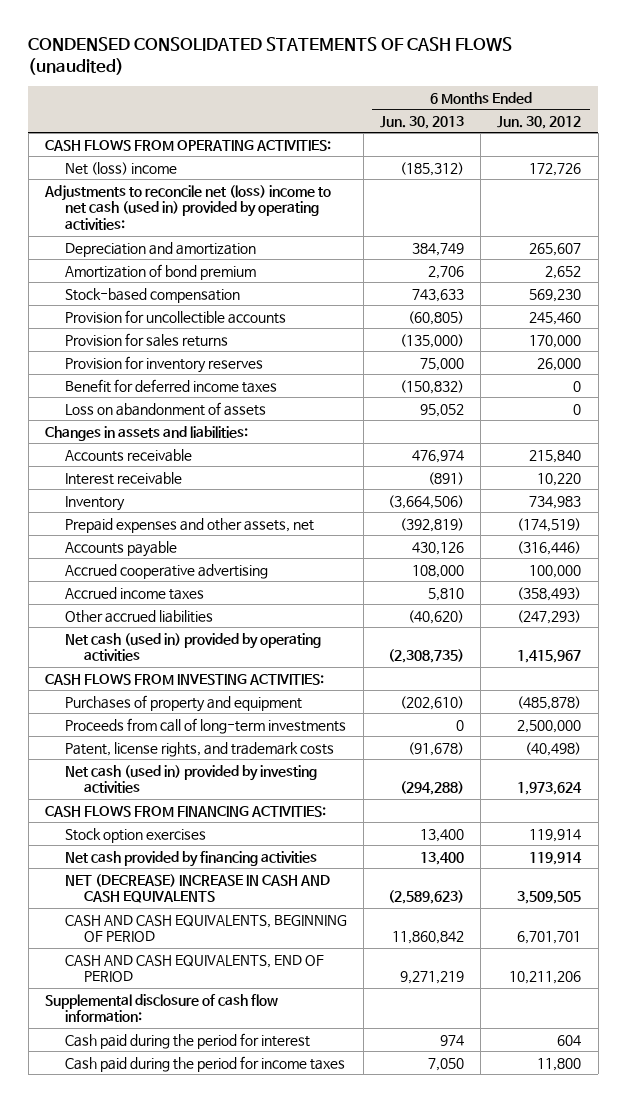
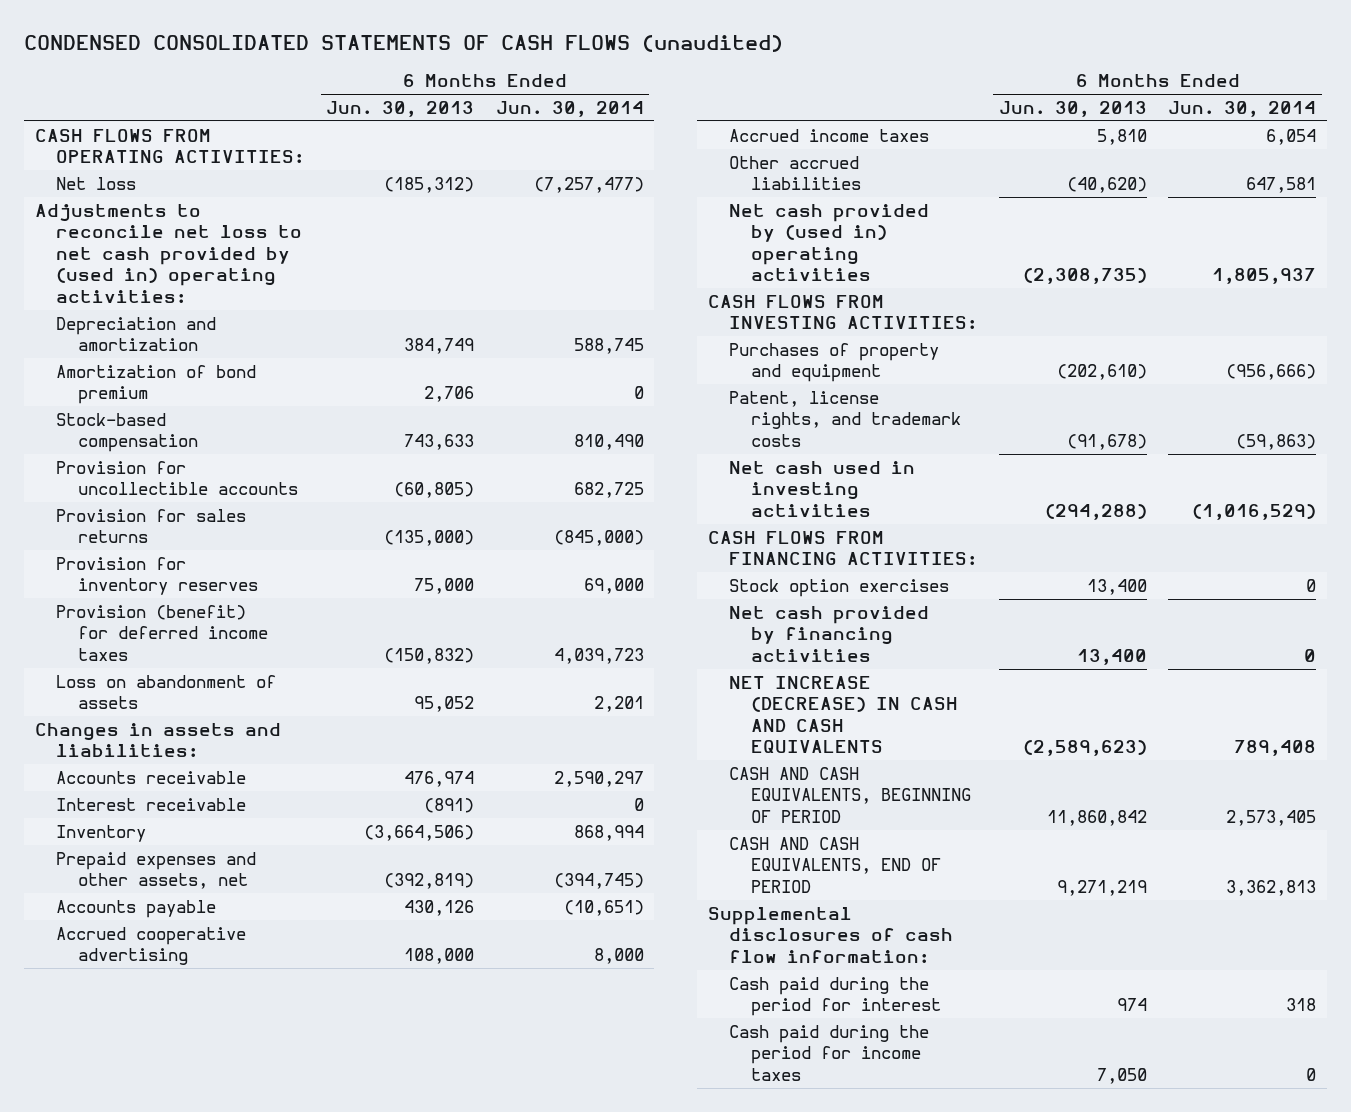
- | 6 Months Ended Jun. 30, 2013 | 6 Months Ended Jun. 30, 2012
+ | 6 Months Ended Jun. 30, 2013 | 6 Months Ended Jun. 30, 2014
- Net (loss) income | (185,312) | 172,726
- Adjustments to reconcile net (loss) income to net cash (used in) provided by operating activities:
+ Net loss | (185,312) | (7,257,477)
+ Adjustments to reconcile net loss to net cash provided by (used in) operating activities:
- Benefit for deferred income taxes | (150,832) | 0
+ Provision (benefit) for deferred income taxes | (150,832) | 4,039,723
- Net cash (used in) provided by operating activities | (2,308,735) | 1,415,967
+ Net cash provided by (used in) operating activities | (2,308,735) | 1,805,937
- Proceeds from call of long-term investments | 0 | 2,500,000
- Net cash (used in) provided by investing activities | (294,288) | 1,973,624
+ Net cash used in investing activities | (294,288) | (1,016,529)
- NET (DECREASE) INCREASE IN CASH AND CASH EQUIVALENTS | (2,589,623) | 3,509,505
+ NET INCREASE (DECREASE) IN CASH AND CASH EQUIVALENTS | (2,589,623) | 789,408
- Supplemental disclosure of cash flow information:
+ Supplemental disclosures of cash flow information:

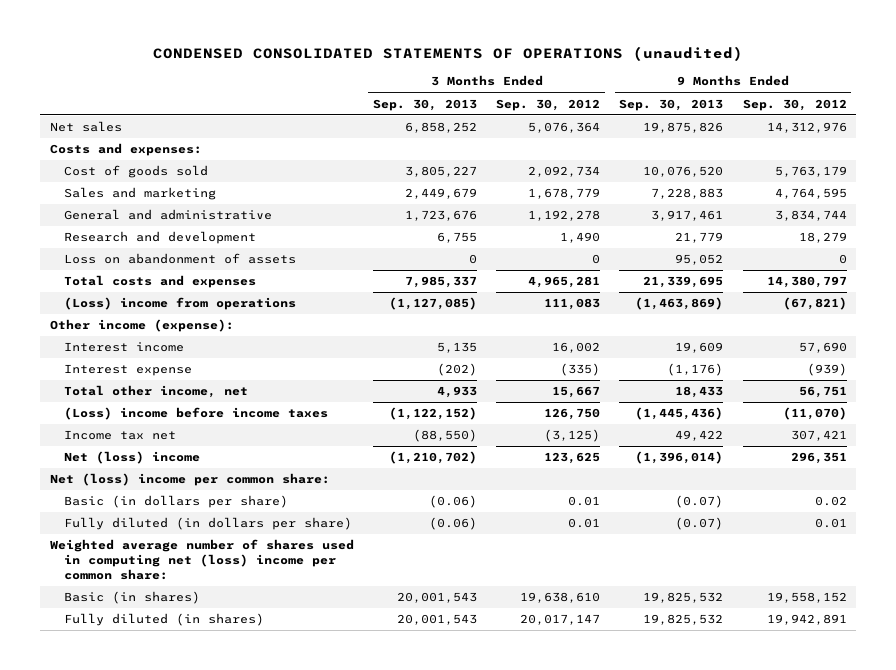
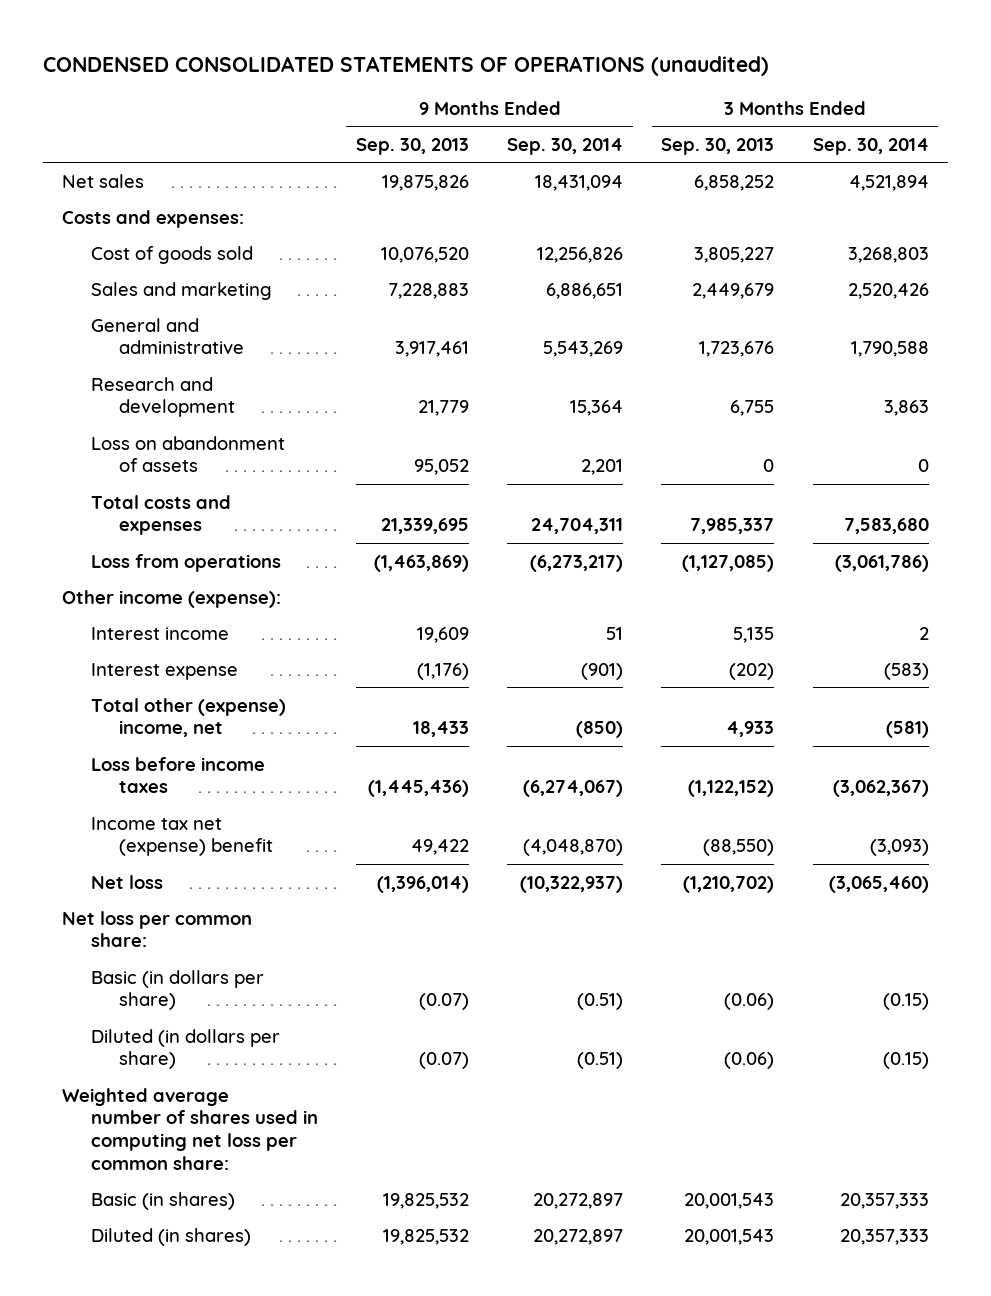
- | 3 Months Ended Sep. 30, 2013 | 3 Months Ended Sep. 30, 2012 | 9 Months Ended Sep. 30, 2013 | 9 Months Ended Sep. 30, 2012
+ | 9 Months Ended Sep. 30, 2013 | 9 Months Ended Sep. 30, 2014 | 3 Months Ended Sep. 30, 2013 | 3 Months Ended Sep. 30, 2014
- (Loss) income from operations | (1,127,085) | 111,083 | (1,463,869) | (67,821)
+ Loss from operations | (1,463,869) | (6,273,217) | (1,127,085) | (3,061,786)
- Total other income, net | 4,933 | 15,667 | 18,433 | 56,751
- (Loss) income before income taxes | (1,122,152) | 126,750 | (1,445,436) | (11,070)
- Income tax net | (88,550) | (3,125) | 49,422 | 307,421
- Net (loss) income | (1,210,702) | 123,625 | (1,396,014) | 296,351
- Net (loss) income per common share:
+ Total other (expense) income, net | 18,433 | (850) | 4,933 | (581)
+ Loss before income taxes | (1,445,436) | (6,274,067) | (1,122,152) | (3,062,367)
+ Income tax net (expense) benefit | 49,422 | (4,048,870) | (88,550) | (3,093)
+ Net loss | (1,396,014) | (10,322,937) | (1,210,702) | (3,065,460)
+ Net loss per common share:
- Fully diluted (in dollars per share) | (0.06) | 0.01 | (0.07) | 0.01
- Weighted average number of shares used in computing net (loss) income per common share:
+ Diluted (in dollars per share) | (0.07) | (0.51) | (0.06) | (0.15)
+ Weighted average number of shares used in computing net loss per common share:
- Fully diluted (in shares) | 20,001,543 | 20,017,147 | 19,825,532 | 19,942,891
+ Diluted (in shares) | 19,825,532 | 20,272,897 | 20,001,543 | 20,357,333

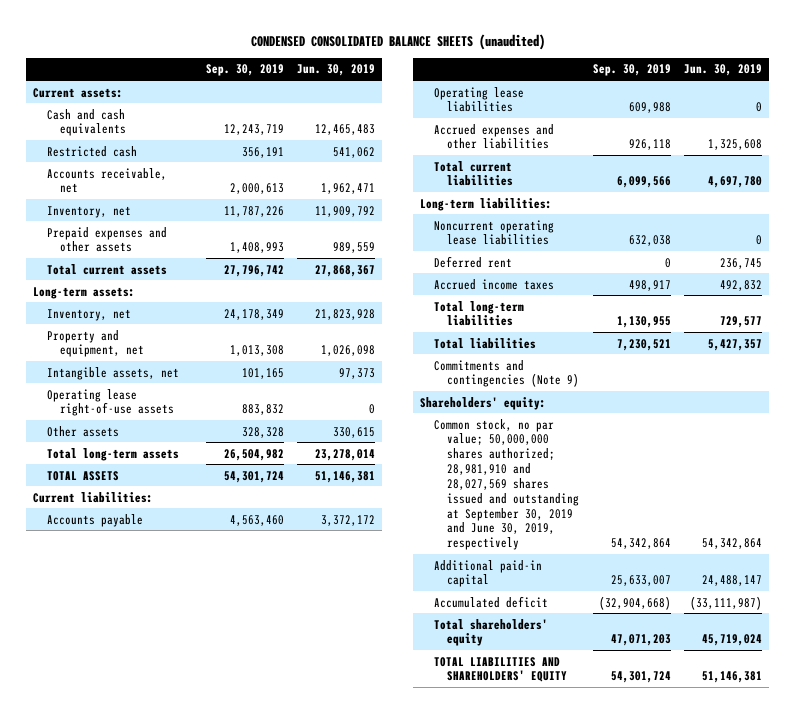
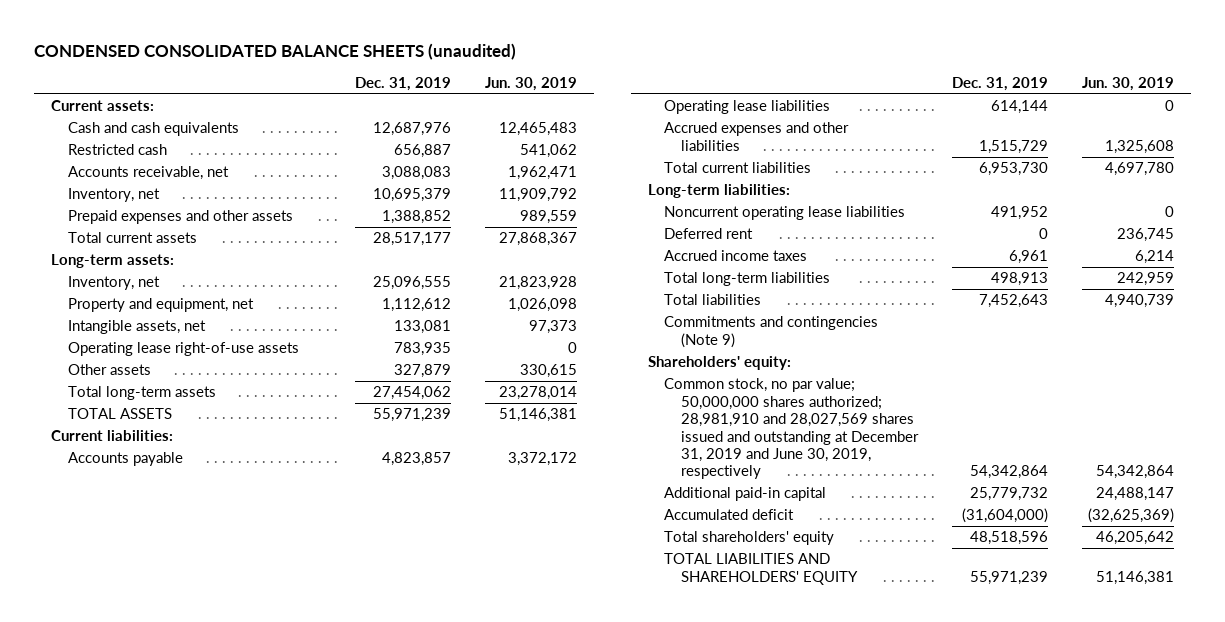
- | Sep. 30, 2019 | Jun. 30, 2019
+ | Dec. 31, 2019 | Jun. 30, 2019
- Accrued income taxes | 498,917 | 492,832
- Total long-term liabilities | 1,130,955 | 729,577
- Total liabilities | 7,230,521 | 5,427,357
+ Accrued income taxes | 6,961 | 6,214
+ Total long-term liabilities | 498,913 | 242,959
+ Total liabilities | 7,452,643 | 4,940,739
- Common stock, no par value; 50,000,000 shares authorized; 28,981,910 and 28,027,569 shares issued and outstanding at September 30, 2019 and June 30, 2019, respectively | 54,342,864 | 54,342,864
+ Common stock, no par value; 50,000,000 shares authorized; 28,981,910 and 28,027,569 shares issued and outstanding at December 31, 2019 and June 30, 2019, respectively | 54,342,864 | 54,342,864
- Accumulated deficit | (32,904,668) | (33,111,987)
- Total shareholders' equity | 47,071,203 | 45,719,024
+ Accumulated deficit | (31,604,000) | (32,625,369)
+ Total shareholders' equity | 48,518,596 | 46,205,642

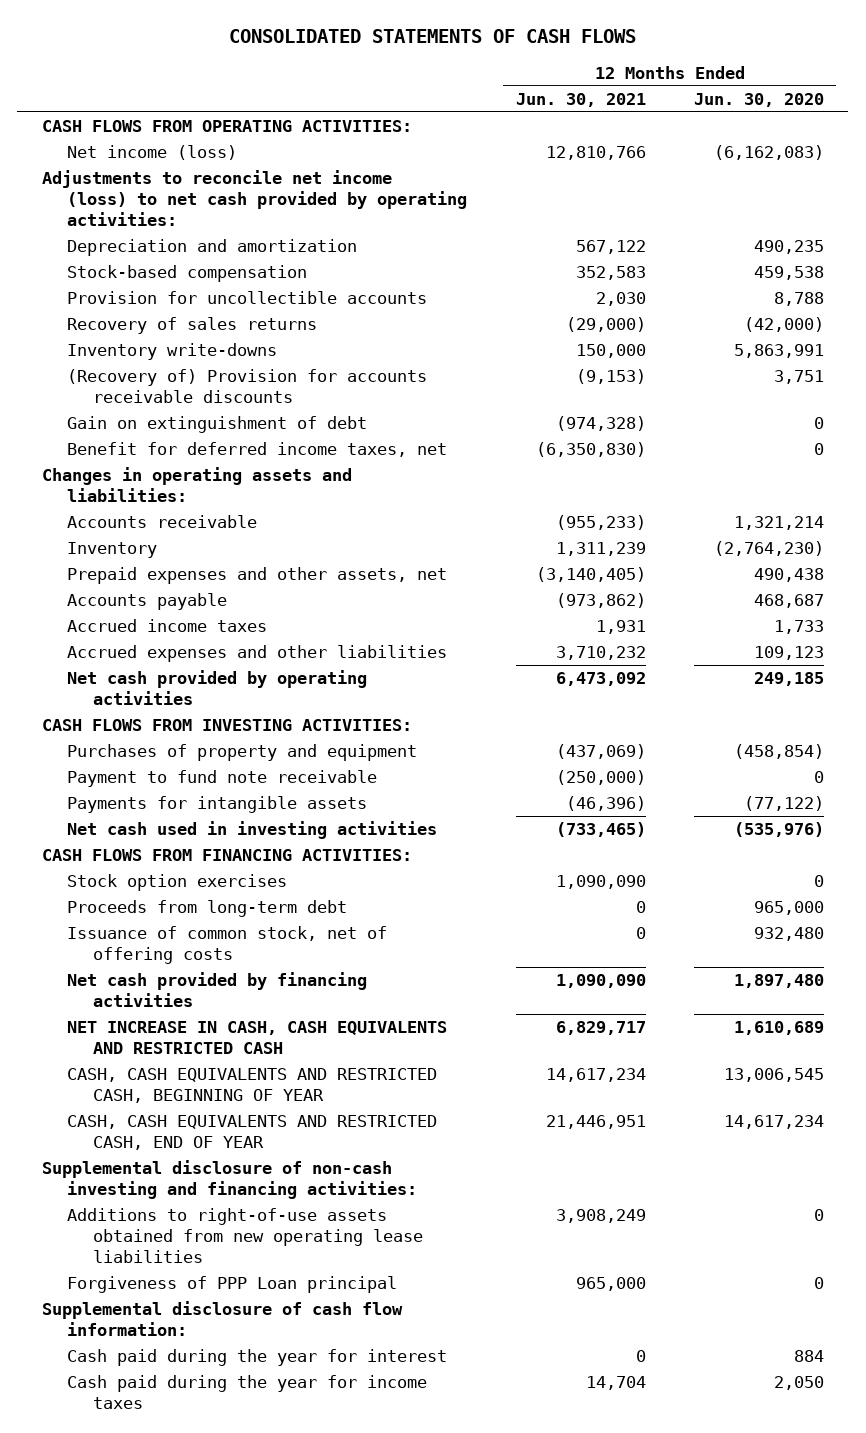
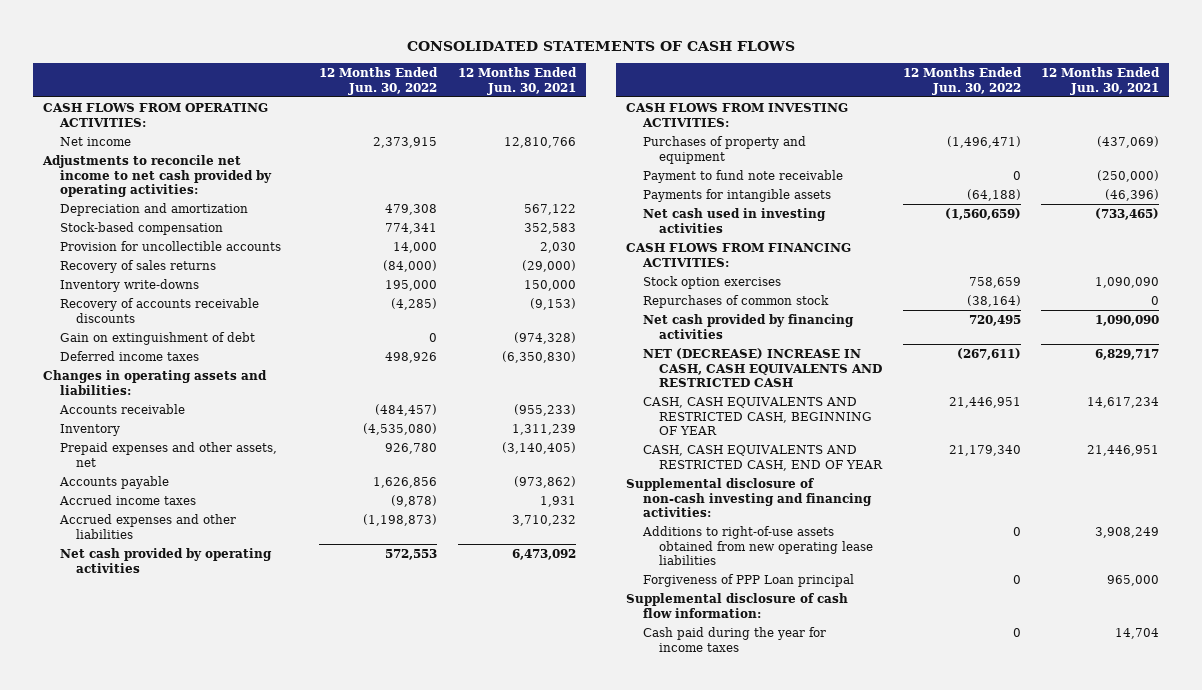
- | 12 Months Ended Jun. 30, 2021 | 12 Months Ended Jun. 30, 2020
+ | 12 Months Ended Jun. 30, 2022 | 12 Months Ended Jun. 30, 2021
- Net income (loss) | 12,810,766 | (6,162,083)
- Adjustments to reconcile net income (loss) to net cash provided by operating activities:
+ Net income | 2,373,915 | 12,810,766
+ Adjustments to reconcile net income to net cash provided by operating activities:
- (Recovery of) Provision for accounts receivable discounts | (9,153) | 3,751
+ Recovery of accounts receivable discounts | (4,285) | (9,153)
- Benefit for deferred income taxes, net | (6,350,830) | 0
+ Deferred income taxes | 498,926 | (6,350,830)
- Proceeds from long-term debt | 0 | 965,000
- Issuance of common stock, net of offering costs | 0 | 932,480
+ Repurchases of common stock | (38,164) | 0
- NET INCREASE IN CASH, CASH EQUIVALENTS AND RESTRICTED CASH | 6,829,717 | 1,610,689
+ NET (DECREASE) INCREASE IN CASH, CASH EQUIVALENTS AND RESTRICTED CASH | (267,611) | 6,829,717
- Cash paid during the year for interest | 0 | 884

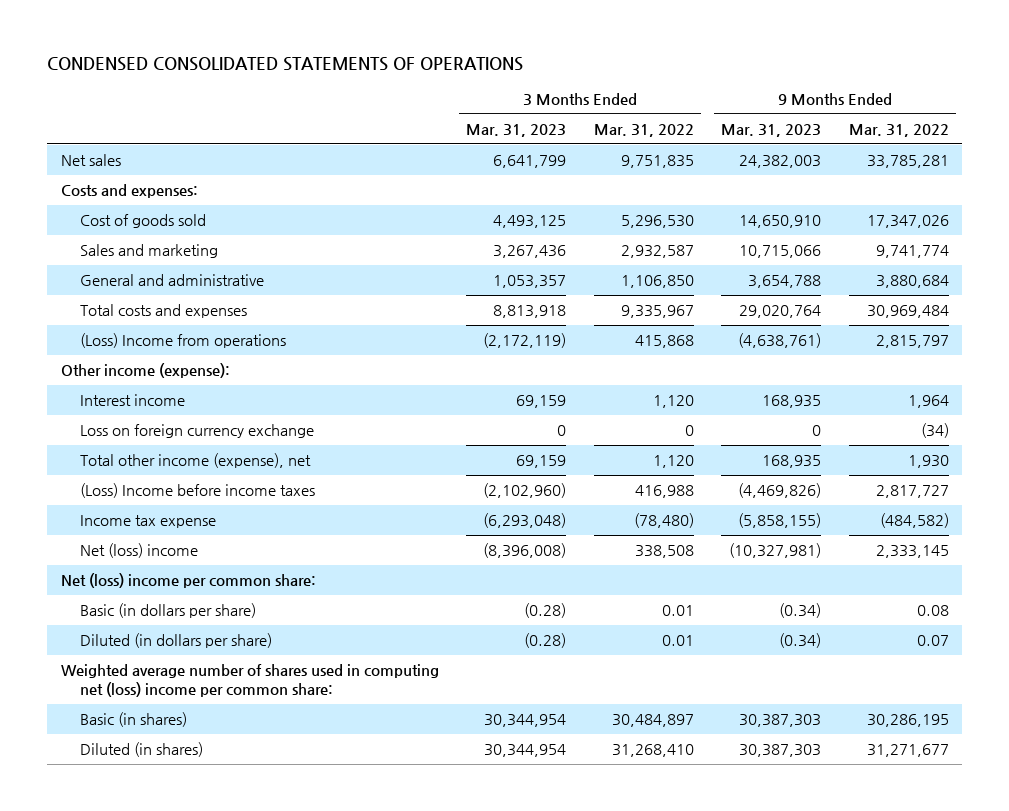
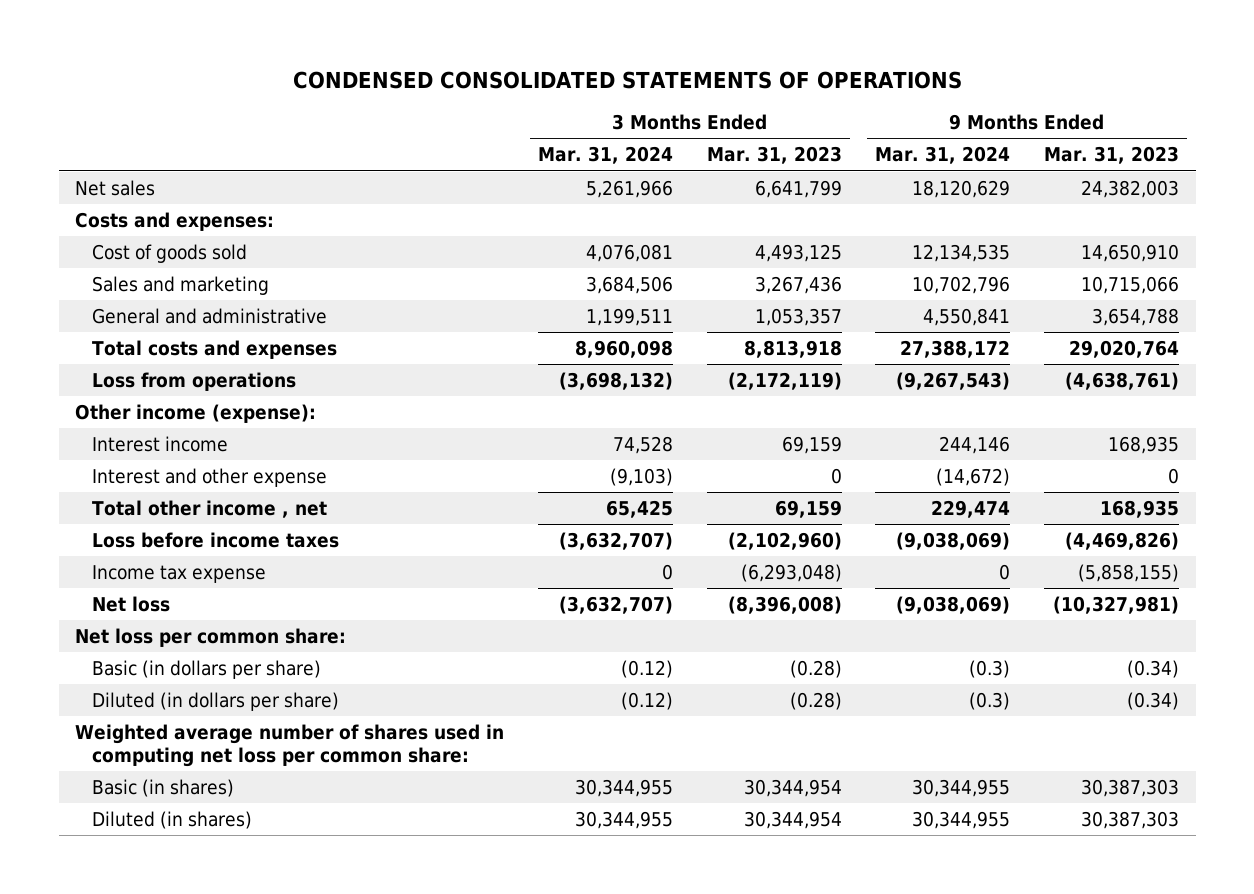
- | 3 Months Ended Mar. 31, 2023 | 3 Months Ended Mar. 31, 2022 | 9 Months Ended Mar. 31, 2023 | 9 Months Ended Mar. 31, 2022
+ | 3 Months Ended Mar. 31, 2024 | 3 Months Ended Mar. 31, 2023 | 9 Months Ended Mar. 31, 2024 | 9 Months Ended Mar. 31, 2023
- (Loss) Income from operations | (2,172,119) | 415,868 | (4,638,761) | 2,815,797
+ Loss from operations | (3,698,132) | (2,172,119) | (9,267,543) | (4,638,761)
- Loss on foreign currency exchange | 0 | 0 | 0 | (34)
- Total other income (expense), net | 69,159 | 1,120 | 168,935 | 1,930
- (Loss) Income before income taxes | (2,102,960) | 416,988 | (4,469,826) | 2,817,727
+ Interest and other expense | (9,103) | 0 | (14,672) | 0
+ Total other income , net | 65,425 | 69,159 | 229,474 | 168,935
+ Loss before income taxes | (3,632,707) | (2,102,960) | (9,038,069) | (4,469,826)
- Net (loss) income | (8,396,008) | 338,508 | (10,327,981) | 2,333,145
- Net (loss) income per common share:
+ Net loss | (3,632,707) | (8,396,008) | (9,038,069) | (10,327,981)
+ Net loss per common share:
- Weighted average number of shares used in computing net (loss) income per common share:
+ Weighted average number of shares used in computing net loss per common share:

